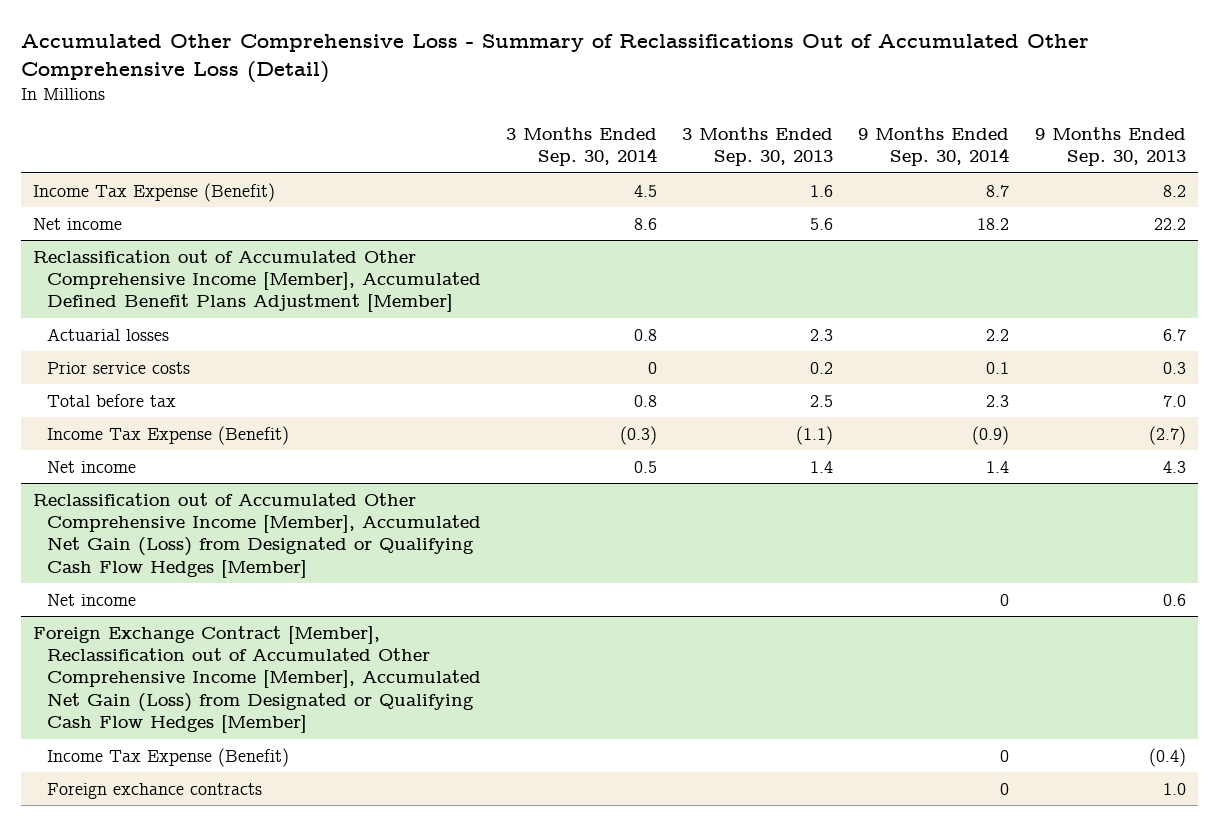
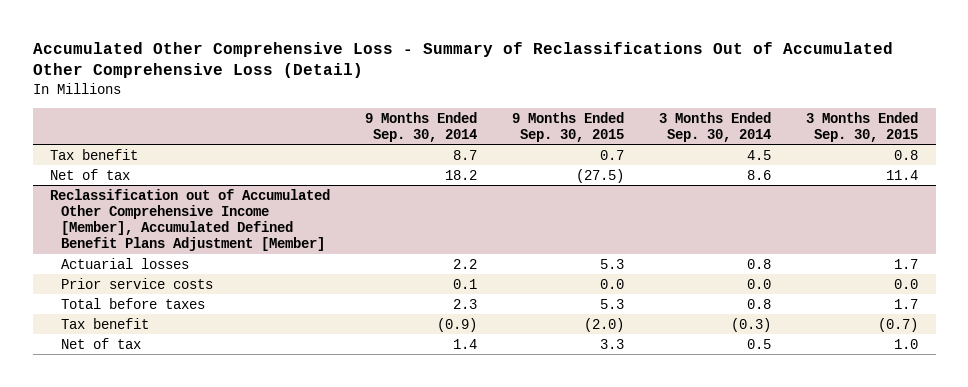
- | 3 Months Ended Sep. 30, 2014 | 3 Months Ended Sep. 30, 2013 | 9 Months Ended Sep. 30, 2014 | 9 Months Ended Sep. 30, 2013
+ | 9 Months Ended Sep. 30, 2014 | 9 Months Ended Sep. 30, 2015 | 3 Months Ended Sep. 30, 2014 | 3 Months Ended Sep. 30, 2015
- Income Tax Expense (Benefit) | 4.5 | 1.6 | 8.7 | 8.2
- Net income | 8.6 | 5.6 | 18.2 | 22.2
+ Tax benefit | 8.7 | 0.7 | 4.5 | 0.8
+ Net of tax | 18.2 | (27.5) | 8.6 | 11.4
@ Reclassification out of Accumulated Other Comprehensive Income [Member], Accumulated Defined Benefit Plans Adjustment [Member]
- Prior service costs | 0 | 0.2 | 0.1 | 0.3
- Total before tax | 0.8 | 2.5 | 2.3 | 7.0
- Income Tax Expense (Benefit) | (0.3) | (1.1) | (0.9) | (2.7)
- Net income | 0.5 | 1.4 | 1.4 | 4.3
- Reclassification out of Accumulated Other Comprehensive Income [Member], Accumulated Net Gain (Loss) from Designated or Qualifying Cash Flow Hedges [Member]
- Net income | | | 0 | 0.6
- Foreign Exchange Contract [Member], Reclassification out of Accumulated Other Comprehensive Income [Member], Accumulated Net Gain (Loss) from Designated or Qualifying Cash Flow Hedges [Member]
- Income Tax Expense (Benefit) | | | 0 | (0.4)
- Foreign exchance contracts | | | 0 | 1.0
@ Reclassification out of Accumulated Other Comprehensive Income [Member], Accumulated Defined Benefit Plans Adjustment [Member]
+ Prior service costs | 0.1 | 0.0 | 0.0 | 0.0
+ Total before taxes | 2.3 | 5.3 | 0.8 | 1.7
+ Tax benefit | (0.9) | (2.0) | (0.3) | (0.7)
+ Net of tax | 1.4 | 3.3 | 0.5 | 1.0

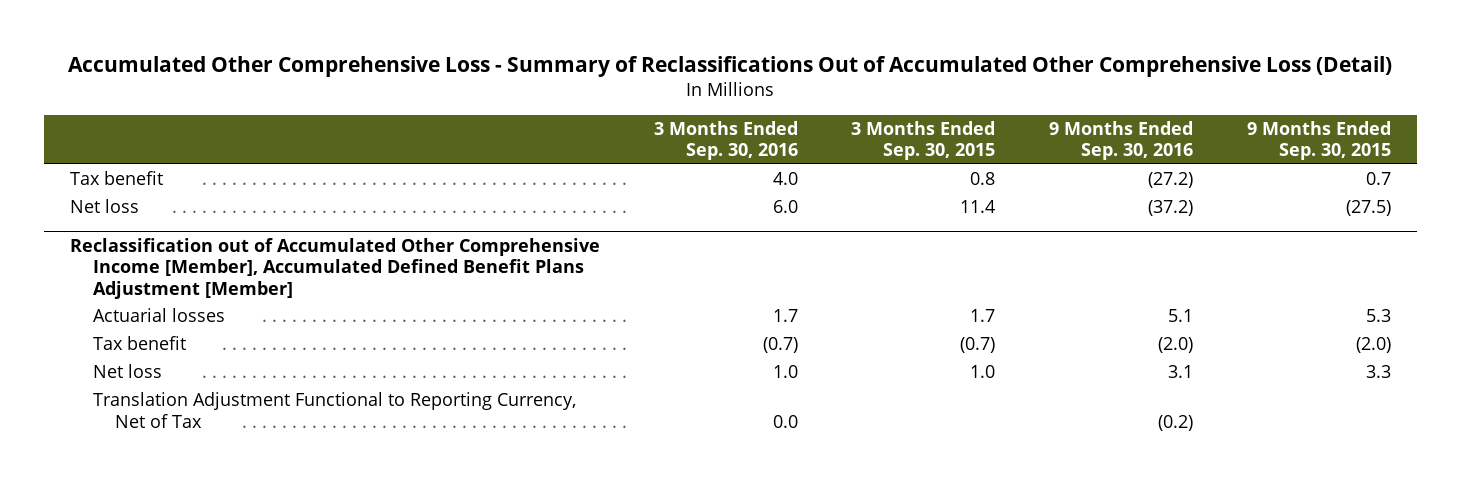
- | 9 Months Ended Sep. 30, 2014 | 9 Months Ended Sep. 30, 2015 | 3 Months Ended Sep. 30, 2014 | 3 Months Ended Sep. 30, 2015
+ | 3 Months Ended Sep. 30, 2016 | 3 Months Ended Sep. 30, 2015 | 9 Months Ended Sep. 30, 2016 | 9 Months Ended Sep. 30, 2015
- Net of tax | 18.2 | (27.5) | 8.6 | 11.4
+ Net loss | 6.0 | 11.4 | (37.2) | (27.5)
@ Reclassification out of Accumulated Other Comprehensive Income [Member], Accumulated Defined Benefit Plans Adjustment [Member]
- Prior service costs | 0.1 | 0.0 | 0.0 | 0.0
- Total before taxes | 2.3 | 5.3 | 0.8 | 1.7
- Net of tax | 1.4 | 3.3 | 0.5 | 1.0
+ Net loss | 1.0 | 1.0 | 3.1 | 3.3
+ Translation Adjustment Functional to Reporting Currency, Net of Tax | 0.0 | | (0.2) |

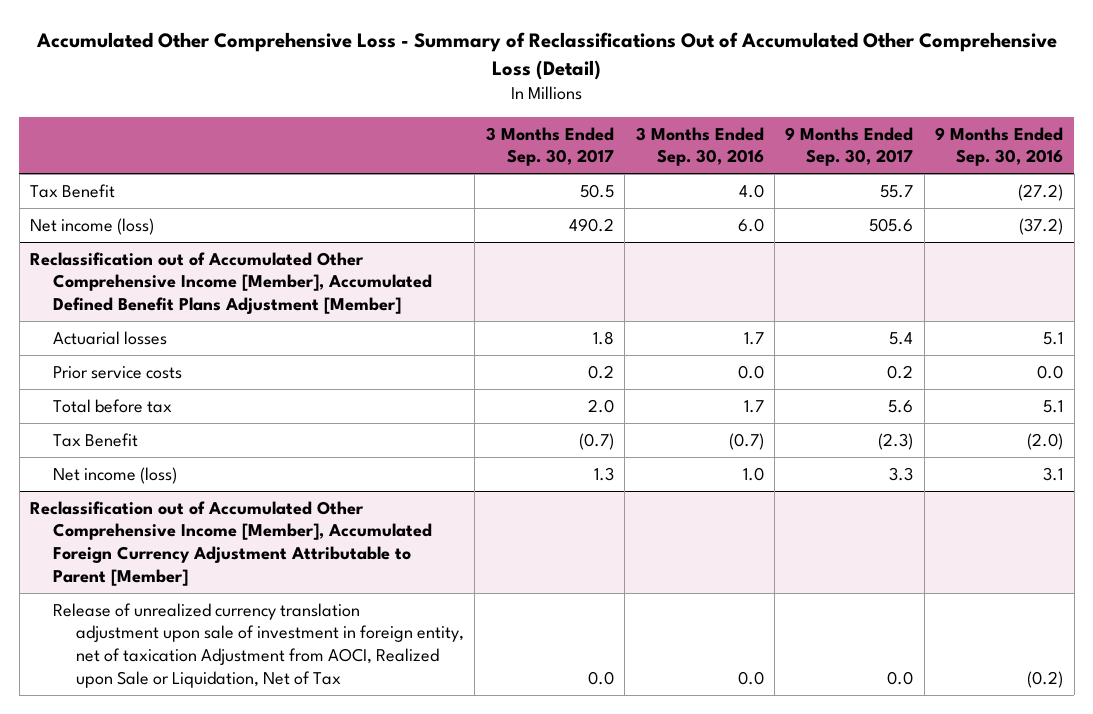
- | 3 Months Ended Sep. 30, 2016 | 3 Months Ended Sep. 30, 2015 | 9 Months Ended Sep. 30, 2016 | 9 Months Ended Sep. 30, 2015
+ | 3 Months Ended Sep. 30, 2017 | 3 Months Ended Sep. 30, 2016 | 9 Months Ended Sep. 30, 2017 | 9 Months Ended Sep. 30, 2016
- Tax benefit | 4.0 | 0.8 | (27.2) | 0.7
- Net loss | 6.0 | 11.4 | (37.2) | (27.5)
+ Tax Benefit | 50.5 | 4.0 | 55.7 | (27.2)
+ Net income (loss) | 490.2 | 6.0 | 505.6 | (37.2)
@ Reclassification out of Accumulated Other Comprehensive Income [Member], Accumulated Defined Benefit Plans Adjustment [Member]
- Tax benefit | (0.7) | (0.7) | (2.0) | (2.0)
- Net loss | 1.0 | 1.0 | 3.1 | 3.3
- Translation Adjustment Functional to Reporting Currency, Net of Tax | 0.0 | | (0.2) |
+ Prior service costs | 0.2 | 0.0 | 0.2 | 0.0
+ Total before tax | 2.0 | 1.7 | 5.6 | 5.1
+ Tax Benefit | (0.7) | (0.7) | (2.3) | (2.0)
+ Net income (loss) | 1.3 | 1.0 | 3.3 | 3.1
+ Reclassification out of Accumulated Other Comprehensive Income [Member], Accumulated Foreign Currency Adjustment Attributable to Parent [Member]
+ Release of unrealized currency translation adjustment upon sale of investment in foreign entity, net of taxication Adjustment from AOCI, Realized upon Sale or Liquidation, Net of Tax | 0.0 | 0.0 | 0.0 | (0.2)

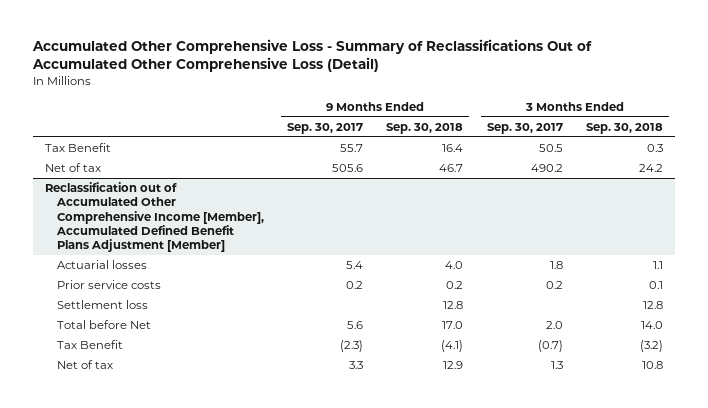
- | 3 Months Ended Sep. 30, 2017 | 3 Months Ended Sep. 30, 2016 | 9 Months Ended Sep. 30, 2017 | 9 Months Ended Sep. 30, 2016
+ | 9 Months Ended Sep. 30, 2017 | 9 Months Ended Sep. 30, 2018 | 3 Months Ended Sep. 30, 2017 | 3 Months Ended Sep. 30, 2018
- Net income (loss) | 490.2 | 6.0 | 505.6 | (37.2)
+ Net of tax | 505.6 | 46.7 | 490.2 | 24.2
@ Reclassification out of Accumulated Other Comprehensive Income [Member], Accumulated Defined Benefit Plans Adjustment [Member]
- Total before tax | 2.0 | 1.7 | 5.6 | 5.1
+ Settlement loss | | 12.8 | | 12.8
+ Total before Net | 5.6 | 17.0 | 2.0 | 14.0
- Net income (loss) | 1.3 | 1.0 | 3.3 | 3.1
- Reclassification out of Accumulated Other Comprehensive Income [Member], Accumulated Foreign Currency Adjustment Attributable to Parent [Member]
- Release of unrealized currency translation adjustment upon sale of investment in foreign entity, net of taxication Adjustment from AOCI, Realized upon Sale or Liquidation, Net of Tax | 0.0 | 0.0 | 0.0 | (0.2)
@ Reclassification out of Accumulated Other Comprehensive Income [Member], Accumulated Defined Benefit Plans Adjustment [Member]
+ Net of tax | 3.3 | 12.9 | 1.3 | 10.8

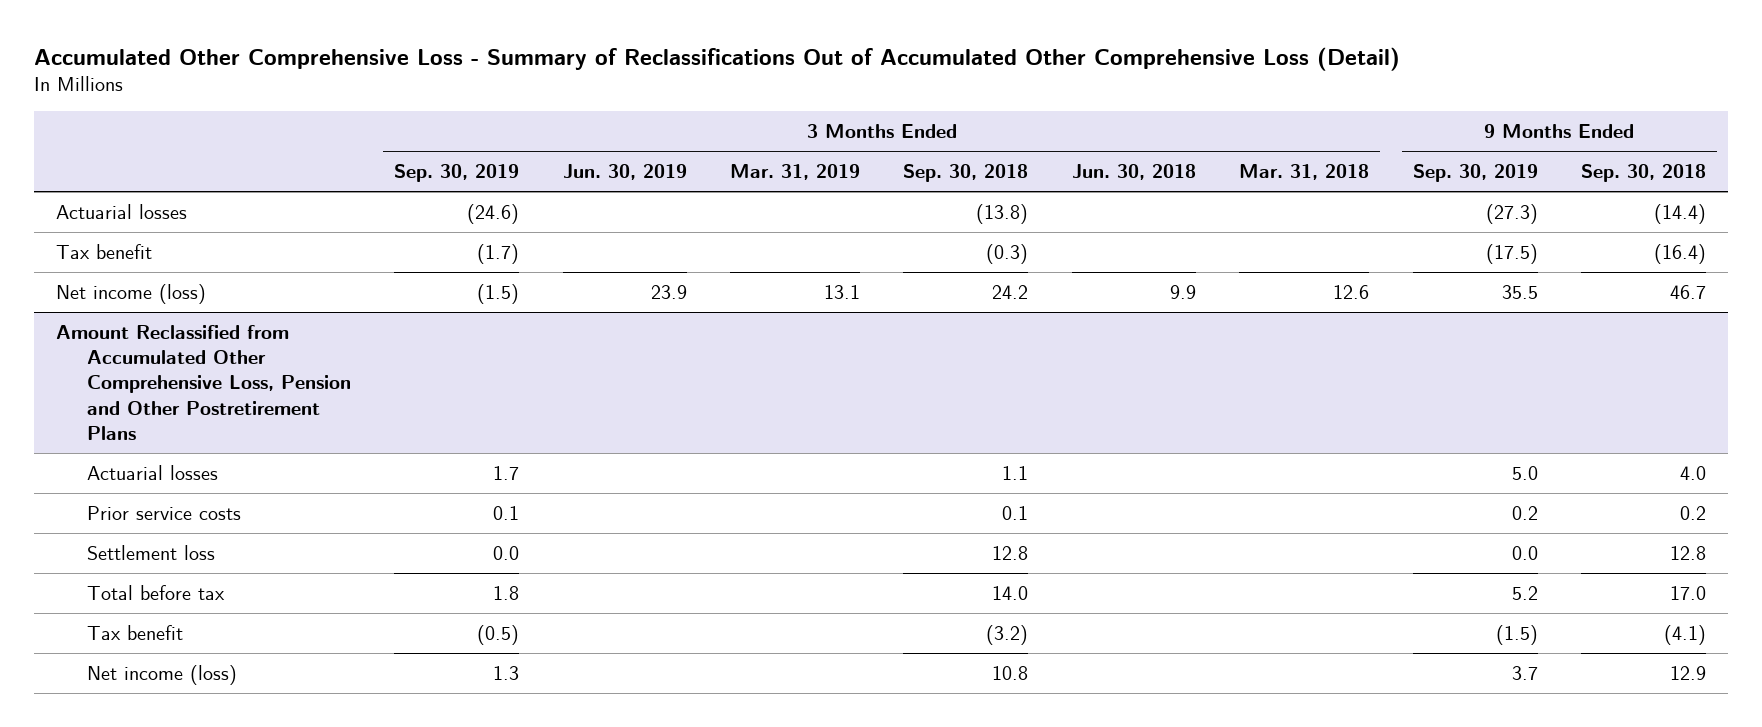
- | 9 Months Ended Sep. 30, 2017 | 9 Months Ended Sep. 30, 2018 | 3 Months Ended Sep. 30, 2017 | 3 Months Ended Sep. 30, 2018
+ | 3 Months Ended Sep. 30, 2019 | 3 Months Ended Jun. 30, 2019 | 3 Months Ended Mar. 31, 2019 | 3 Months Ended Sep. 30, 2018 | 3 Months Ended Jun. 30, 2018 | 3 Months Ended Mar. 31, 2018 | 9 Months Ended Sep. 30, 2019 | 9 Months Ended Sep. 30, 2018
- Tax Benefit | 55.7 | 16.4 | 50.5 | 0.3
- Net of tax | 505.6 | 46.7 | 490.2 | 24.2
- Reclassification out of Accumulated Other Comprehensive Income [Member], Accumulated Defined Benefit Plans Adjustment [Member]
+ Actuarial losses | (24.6) | | | (13.8) | | | (27.3) | (14.4)
+ Tax benefit | (1.7) | | | (0.3) | | | (17.5) | (16.4)
+ Net income (loss) | (1.5) | 23.9 | 13.1 | 24.2 | 9.9 | 12.6 | 35.5 | 46.7
+ Amount Reclassified from Accumulated Other Comprehensive Loss, Pension and Other Postretirement Plans
- Total before Net | 5.6 | 17.0 | 2.0 | 14.0
- Tax Benefit | (2.3) | (4.1) | (0.7) | (3.2)
- Net of tax | 3.3 | 12.9 | 1.3 | 10.8
+ Total before tax | 1.8 | | | 14.0 | | | 5.2 | 17.0
+ Tax benefit | (0.5) | | | (3.2) | | | (1.5) | (4.1)
+ Net income (loss) | 1.3 | | | 10.8 | | | 3.7 | 12.9

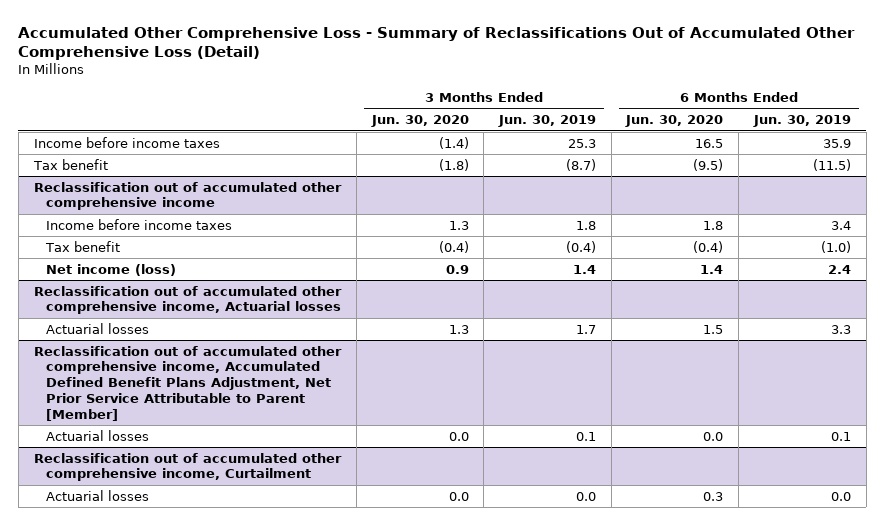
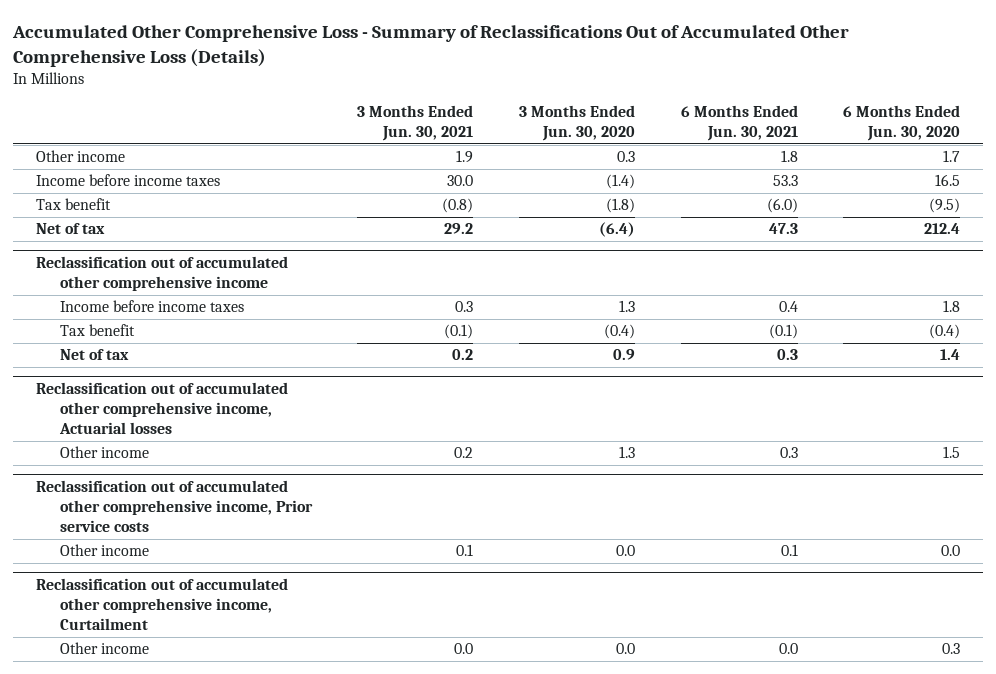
- Accumulated Other Comprehensive Loss - Summary of Reclassifications Out of Accumulated Other Comprehensive Loss (Detail)
+ Accumulated Other Comprehensive Loss - Summary of Reclassifications Out of Accumulated Other Comprehensive Loss (Details)
- | 3 Months Ended Jun. 30, 2020 | 3 Months Ended Jun. 30, 2019 | 6 Months Ended Jun. 30, 2020 | 6 Months Ended Jun. 30, 2019
+ | 3 Months Ended Jun. 30, 2021 | 3 Months Ended Jun. 30, 2020 | 6 Months Ended Jun. 30, 2021 | 6 Months Ended Jun. 30, 2020
+ Other income | 1.9 | 0.3 | 1.8 | 1.7
+ Net of tax | 29.2 | (6.4) | 47.3 | 212.4
@ Reclassification out of accumulated other comprehensive income
- Net income (loss) | 0.9 | 1.4 | 1.4 | 2.4
+ Net of tax | 0.2 | 0.9 | 0.3 | 1.4
@ Reclassification out of accumulated other comprehensive income, Actuarial losses
- Actuarial losses | 1.3 | 1.7 | 1.5 | 3.3
- Reclassification out of accumulated other comprehensive income, Accumulated Defined Benefit Plans Adjustment, Net Prior Service Attributable to Parent [Member]
- Actuarial losses | 0.0 | 0.1 | 0.0 | 0.1
@ Reclassification out of accumulated other comprehensive income, Actuarial losses
+ Other income | 0.2 | 1.3 | 0.3 | 1.5
+ Reclassification out of accumulated other comprehensive income, Prior service costs
+ Other income | 0.1 | 0.0 | 0.1 | 0.0
@ Reclassification out of accumulated other comprehensive income, Curtailment
- Actuarial losses | 0.0 | 0.0 | 0.3 | 0.0
+ Other income | 0.0 | 0.0 | 0.0 | 0.3

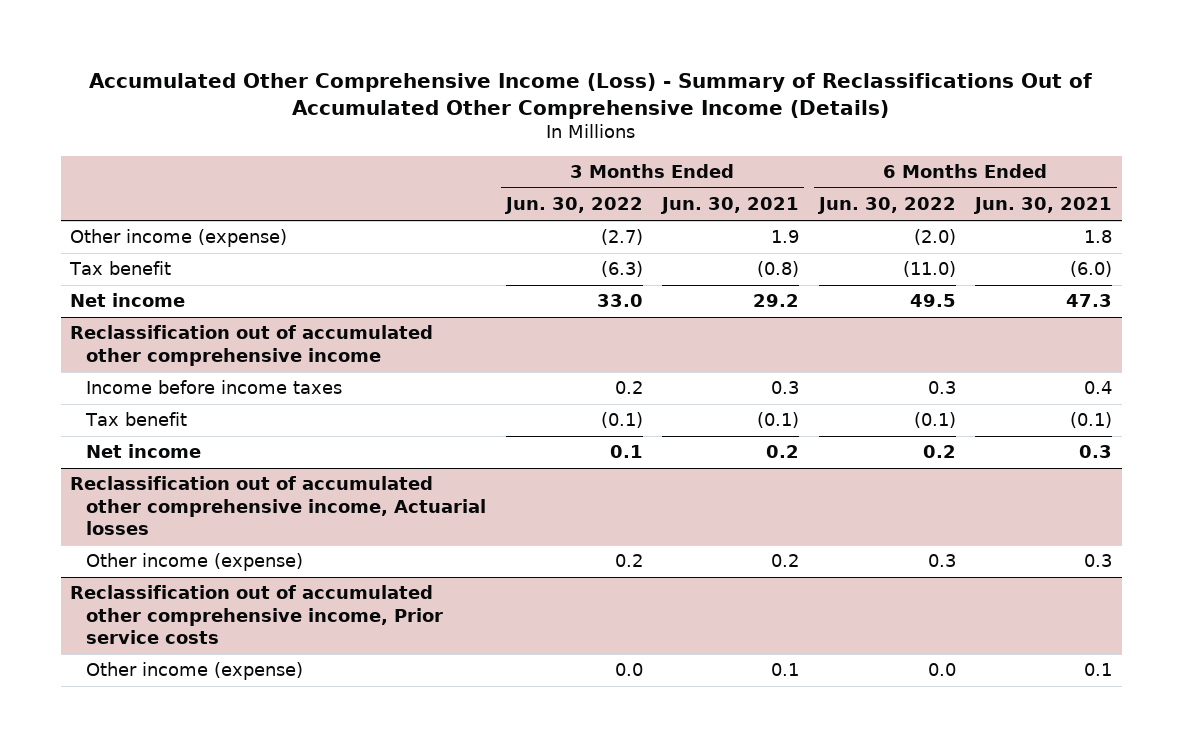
- Accumulated Other Comprehensive Loss - Summary of Reclassifications Out of Accumulated Other Comprehensive Loss (Details)
+ Accumulated Other Comprehensive Income (Loss) - Summary of Reclassifications Out of Accumulated Other Comprehensive Income (Details)
- | 3 Months Ended Jun. 30, 2021 | 3 Months Ended Jun. 30, 2020 | 6 Months Ended Jun. 30, 2021 | 6 Months Ended Jun. 30, 2020
+ | 3 Months Ended Jun. 30, 2022 | 3 Months Ended Jun. 30, 2021 | 6 Months Ended Jun. 30, 2022 | 6 Months Ended Jun. 30, 2021
- Other income | 1.9 | 0.3 | 1.8 | 1.7
- Income before income taxes | 30.0 | (1.4) | 53.3 | 16.5
+ Other income (expense) | (2.7) | 1.9 | (2.0) | 1.8
- Net of tax | 29.2 | (6.4) | 47.3 | 212.4
+ Net income | 33.0 | 29.2 | 49.5 | 47.3
@ Reclassification out of accumulated other comprehensive income
- Net of tax | 0.2 | 0.9 | 0.3 | 1.4
+ Net income | 0.1 | 0.2 | 0.2 | 0.3
@ Reclassification out of accumulated other comprehensive income, Actuarial losses
- Other income | 0.2 | 1.3 | 0.3 | 1.5
+ Other income (expense) | 0.2 | 0.2 | 0.3 | 0.3
@ Reclassification out of accumulated other comprehensive income, Prior service costs
- Other income | 0.1 | 0.0 | 0.1 | 0.0
- Reclassification out of accumulated other comprehensive income, Curtailment
- Other income | 0.0 | 0.0 | 0.0 | 0.3
@ Reclassification out of accumulated other comprehensive income, Prior service costs
+ Other income (expense) | 0.0 | 0.1 | 0.0 | 0.1

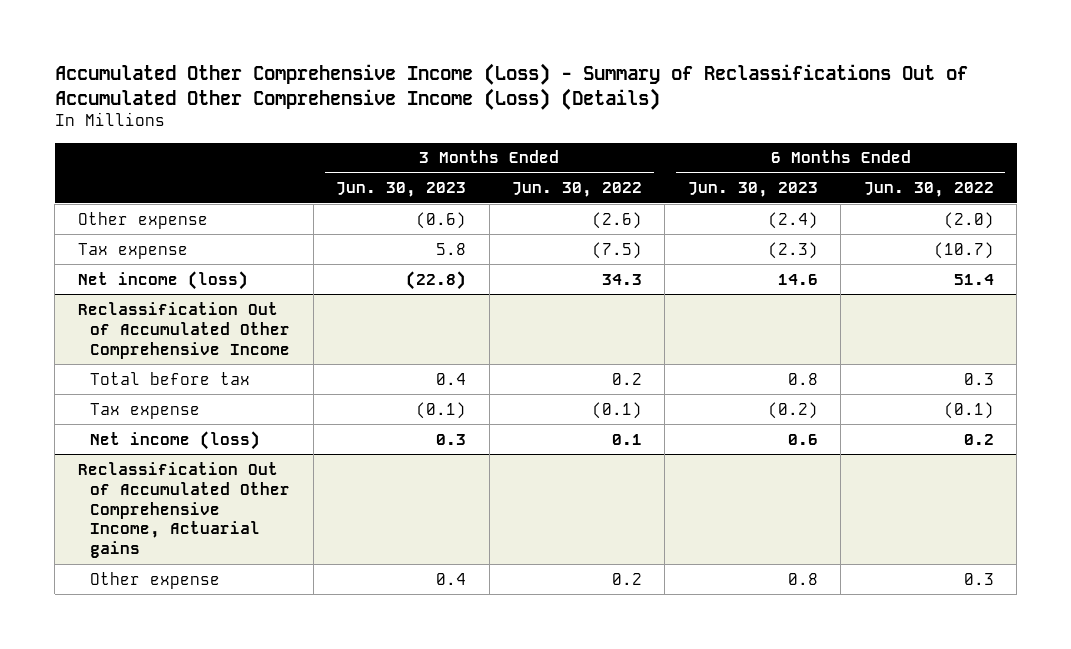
- Accumulated Other Comprehensive Income (Loss) - Summary of Reclassifications Out of Accumulated Other Comprehensive Income (Details)
+ Accumulated Other Comprehensive Income (Loss) - Summary of Reclassifications Out of Accumulated Other Comprehensive Income (Loss) (Details)
- | 3 Months Ended Jun. 30, 2022 | 3 Months Ended Jun. 30, 2021 | 6 Months Ended Jun. 30, 2022 | 6 Months Ended Jun. 30, 2021
+ | 3 Months Ended Jun. 30, 2023 | 3 Months Ended Jun. 30, 2022 | 6 Months Ended Jun. 30, 2023 | 6 Months Ended Jun. 30, 2022
- Other income (expense) | (2.7) | 1.9 | (2.0) | 1.8
- Tax benefit | (6.3) | (0.8) | (11.0) | (6.0)
- Net income | 33.0 | 29.2 | 49.5 | 47.3
- Reclassification out of accumulated other comprehensive income
- Income before income taxes | 0.2 | 0.3 | 0.3 | 0.4
- Tax benefit | (0.1) | (0.1) | (0.1) | (0.1)
- Net income | 0.1 | 0.2 | 0.2 | 0.3
- Reclassification out of accumulated other comprehensive income, Actuarial losses
- Other income (expense) | 0.2 | 0.2 | 0.3 | 0.3
- Reclassification out of accumulated other comprehensive income, Prior service costs
- Other income (expense) | 0.0 | 0.1 | 0.0 | 0.1
+ Other expense | (0.6) | (2.6) | (2.4) | (2.0)
+ Tax expense | 5.8 | (7.5) | (2.3) | (10.7)
+ Net income (loss) | (22.8) | 34.3 | 14.6 | 51.4
+ Reclassification Out of Accumulated Other Comprehensive Income
+ Total before tax | 0.4 | 0.2 | 0.8 | 0.3
+ Tax expense | (0.1) | (0.1) | (0.2) | (0.1)
+ Net income (loss) | 0.3 | 0.1 | 0.6 | 0.2
+ Reclassification Out of Accumulated Other Comprehensive Income, Actuarial gains
+ Other expense | 0.4 | 0.2 | 0.8 | 0.3

